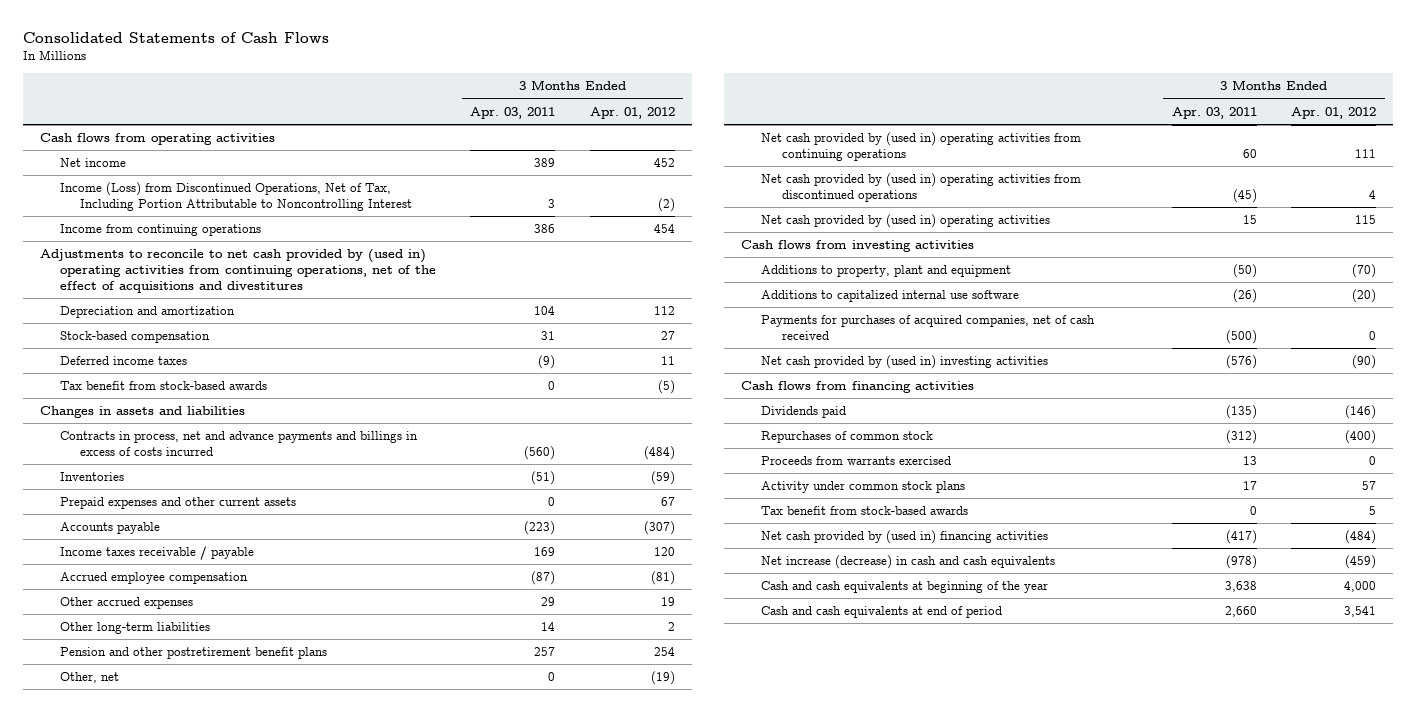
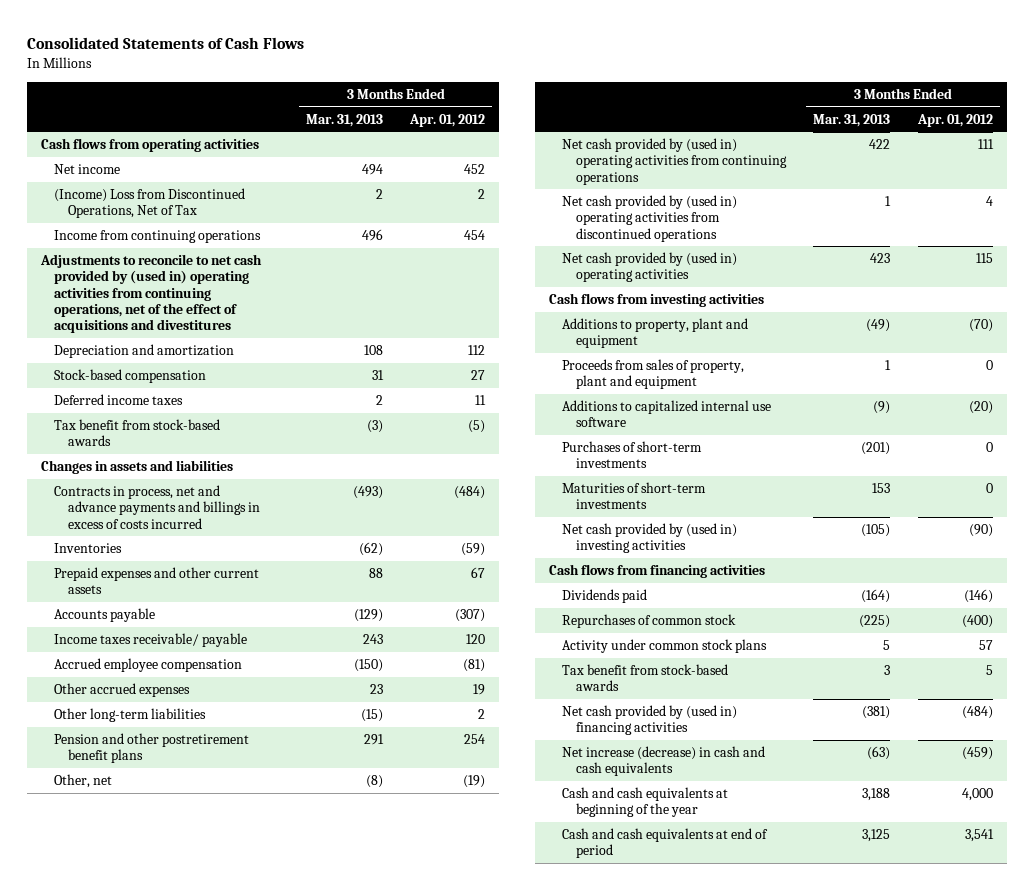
- | 3 Months Ended Apr. 03, 2011 | 3 Months Ended Apr. 01, 2012
+ | 3 Months Ended Mar. 31, 2013 | 3 Months Ended Apr. 01, 2012
- Income (Loss) from Discontinued Operations, Net of Tax, Including Portion Attributable to Noncontrolling Interest | 3 | (2)
+ (Income) Loss from Discontinued Operations, Net of Tax | 2 | 2
- Income taxes receivable / payable | 169 | 120
+ Income taxes receivable/ payable | 243 | 120
+ Proceeds from sales of property, plant and equipment | 1 | 0
- Payments for purchases of acquired companies, net of cash received | (500) | 0
+ Purchases of short-term investments | (201) | 0
+ Maturities of short-term investments | 153 | 0
- Proceeds from warrants exercised | 13 | 0

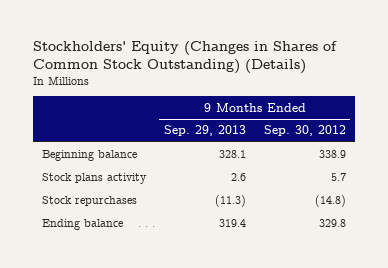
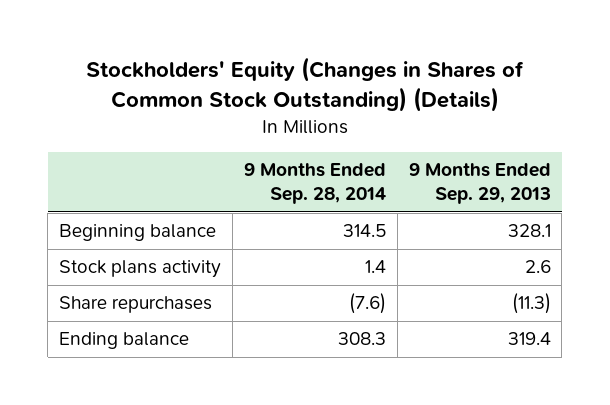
- | 9 Months Ended Sep. 29, 2013 | 9 Months Ended Sep. 30, 2012
+ | 9 Months Ended Sep. 28, 2014 | 9 Months Ended Sep. 29, 2013
- Stock repurchases | (11.3) | (14.8)
+ Share repurchases | (7.6) | (11.3)

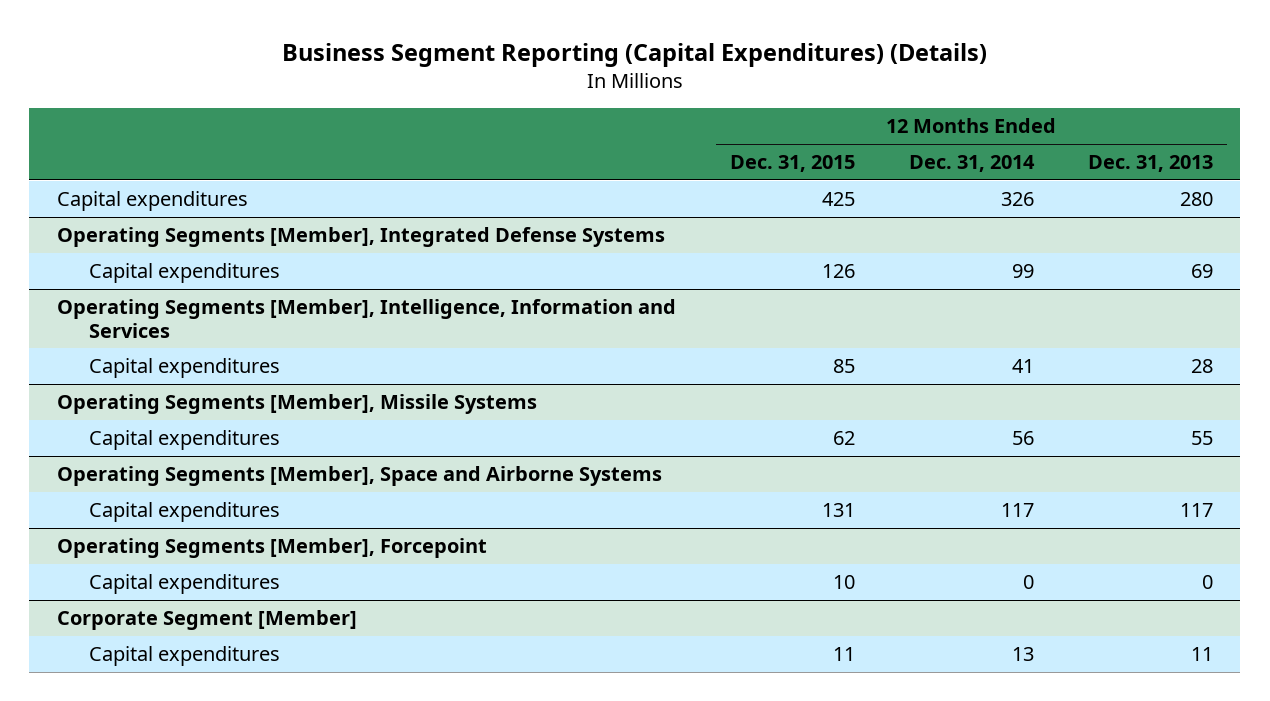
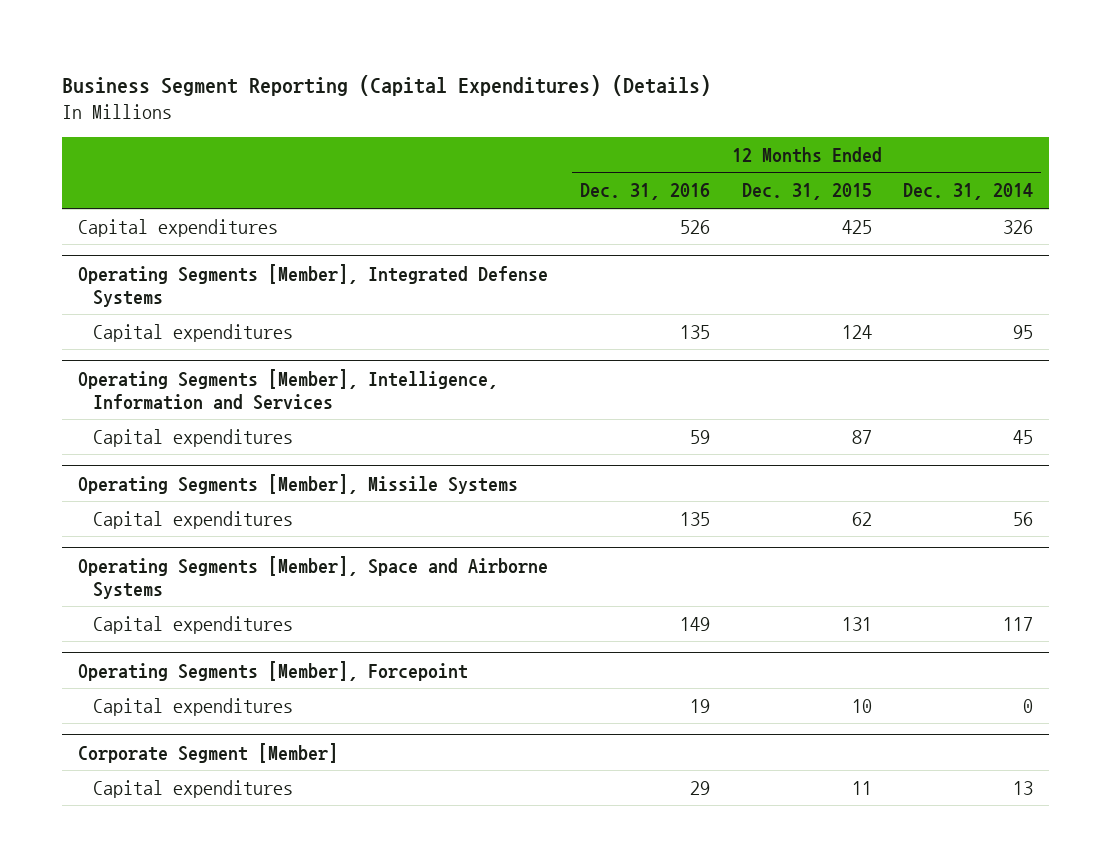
- | 12 Months Ended Dec. 31, 2015 | 12 Months Ended Dec. 31, 2014 | 12 Months Ended Dec. 31, 2013
+ | 12 Months Ended Dec. 31, 2016 | 12 Months Ended Dec. 31, 2015 | 12 Months Ended Dec. 31, 2014
@ Operating Segments [Member], Integrated Defense Systems
- Capital expenditures | 126 | 99 | 69
+ Capital expenditures | 135 | 124 | 95
@ Operating Segments [Member], Intelligence, Information and Services
- Capital expenditures | 85 | 41 | 28
+ Capital expenditures | 59 | 87 | 45

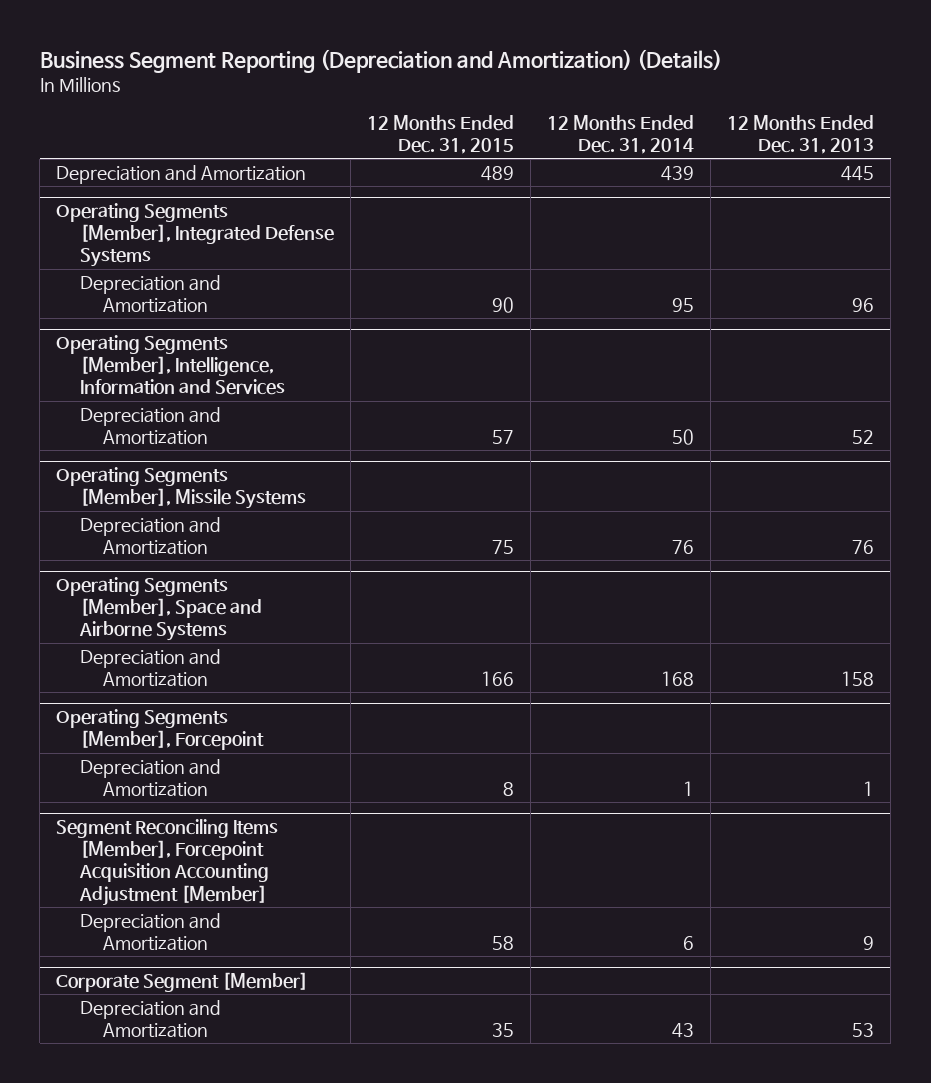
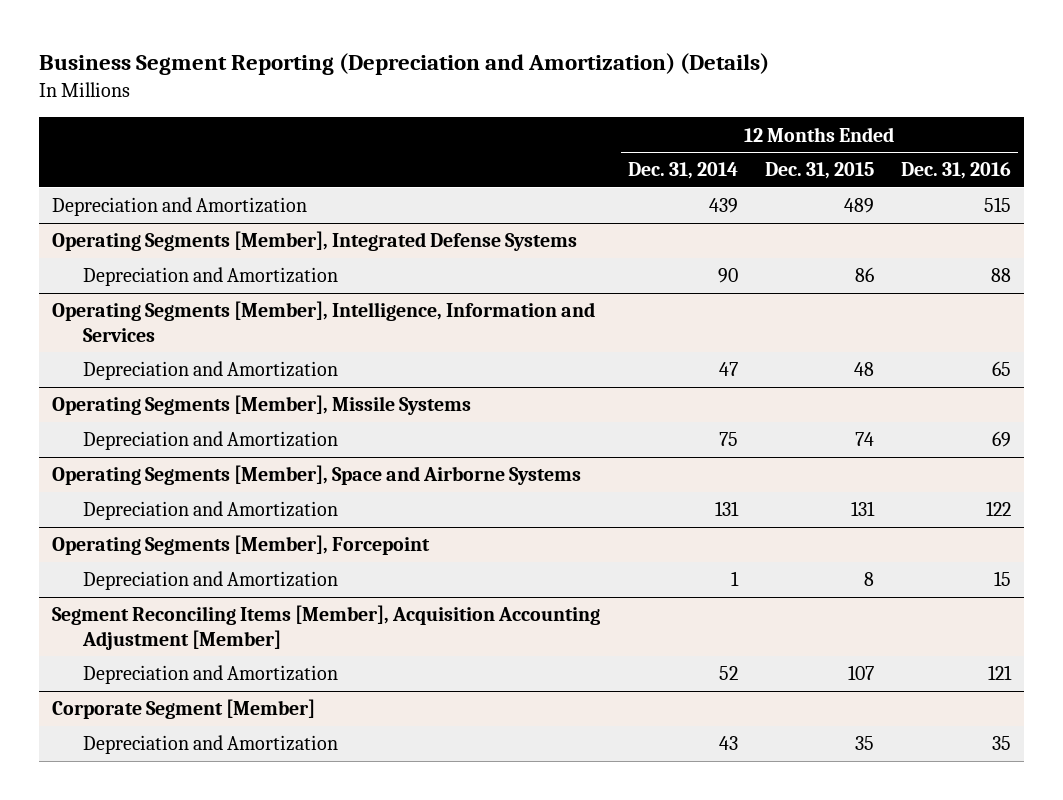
- | 12 Months Ended Dec. 31, 2015 | 12 Months Ended Dec. 31, 2014 | 12 Months Ended Dec. 31, 2013
+ | 12 Months Ended Dec. 31, 2014 | 12 Months Ended Dec. 31, 2015 | 12 Months Ended Dec. 31, 2016
@ Operating Segments [Member], Integrated Defense Systems
- Depreciation and Amortization | 90 | 95 | 96
+ Depreciation and Amortization | 90 | 86 | 88
@ Operating Segments [Member], Intelligence, Information and Services
- Depreciation and Amortization | 57 | 50 | 52
+ Depreciation and Amortization | 47 | 48 | 65
@ Operating Segments [Member], Missile Systems
- Depreciation and Amortization | 75 | 76 | 76
+ Depreciation and Amortization | 75 | 74 | 69
@ Operating Segments [Member], Space and Airborne Systems
- Depreciation and Amortization | 166 | 168 | 158
+ Depreciation and Amortization | 131 | 131 | 122
- Segment Reconciling Items [Member], Forcepoint Acquisition Accounting Adjustment [Member]
- Depreciation and Amortization | 58 | 6 | 9
+ Segment Reconciling Items [Member], Acquisition Accounting Adjustment [Member]
+ Depreciation and Amortization | 52 | 107 | 121

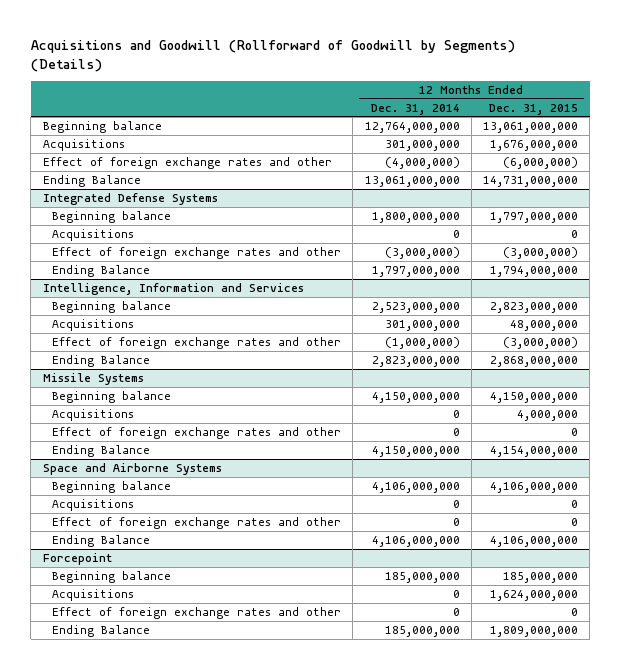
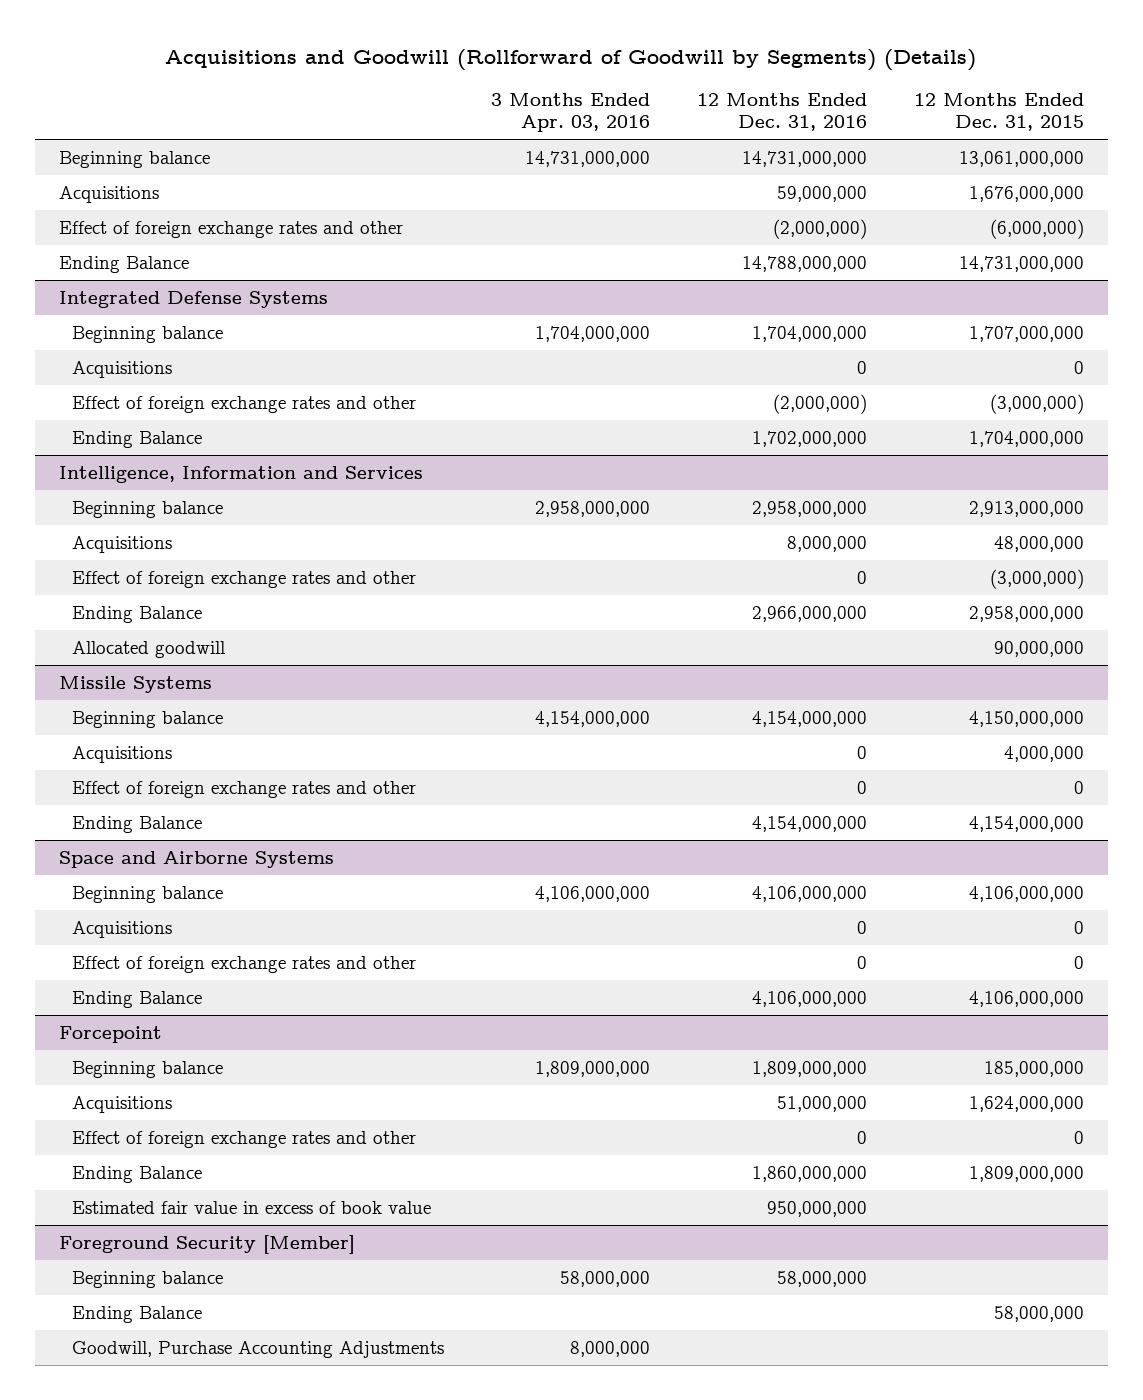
- | 12 Months Ended Dec. 31, 2014 | 12 Months Ended Dec. 31, 2015
+ | 3 Months Ended Apr. 03, 2016 | 12 Months Ended Dec. 31, 2016 | 12 Months Ended Dec. 31, 2015
@ Integrated Defense Systems
- Beginning balance | 1,800,000,000 | 1,797,000,000
+ Beginning balance | 1,704,000,000 | 1,704,000,000 | 1,707,000,000
- Ending Balance | 1,797,000,000 | 1,794,000,000
+ Ending Balance | | 1,702,000,000 | 1,704,000,000
@ Intelligence, Information and Services
- Beginning balance | 2,523,000,000 | 2,823,000,000
+ Beginning balance | 2,958,000,000 | 2,958,000,000 | 2,913,000,000
- Ending Balance | 2,823,000,000 | 2,868,000,000
+ Ending Balance | | 2,966,000,000 | 2,958,000,000
+ Allocated goodwill | | | 90,000,000
@ Forcepoint
+ Estimated fair value in excess of book value | | 950,000,000 |
+ Foreground Security [Member]
+ Beginning balance | 58,000,000 | 58,000,000 |
+ Ending Balance | | | 58,000,000
+ Goodwill, Purchase Accounting Adjustments | 8,000,000 | |

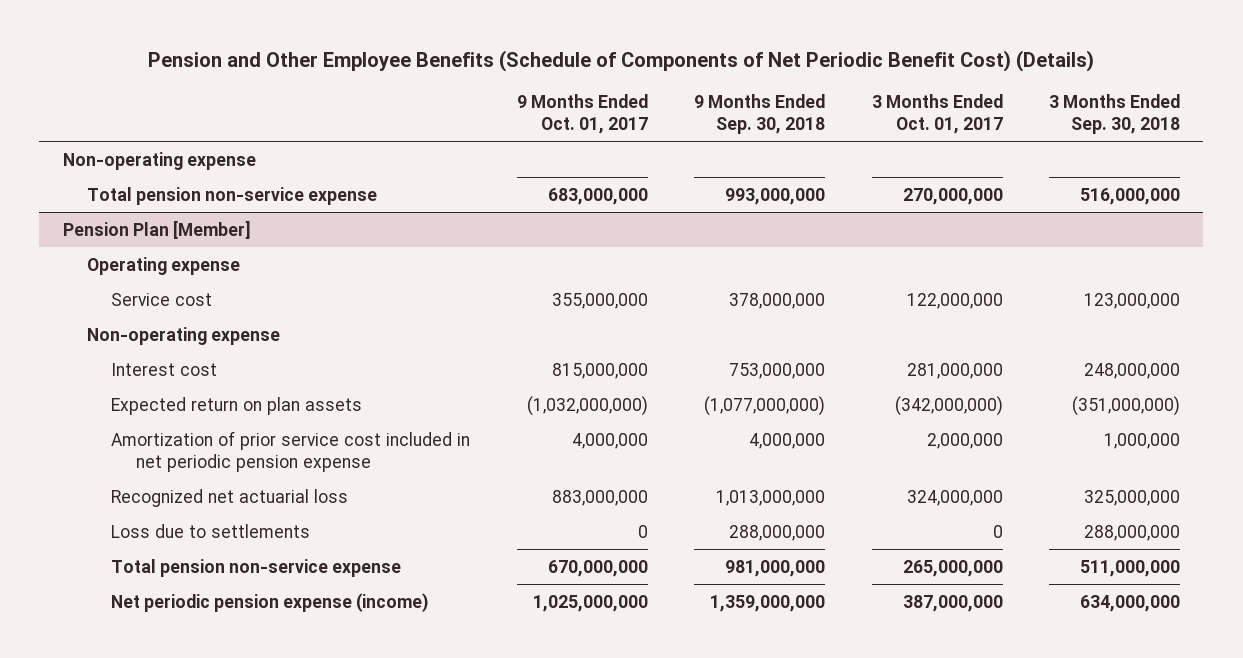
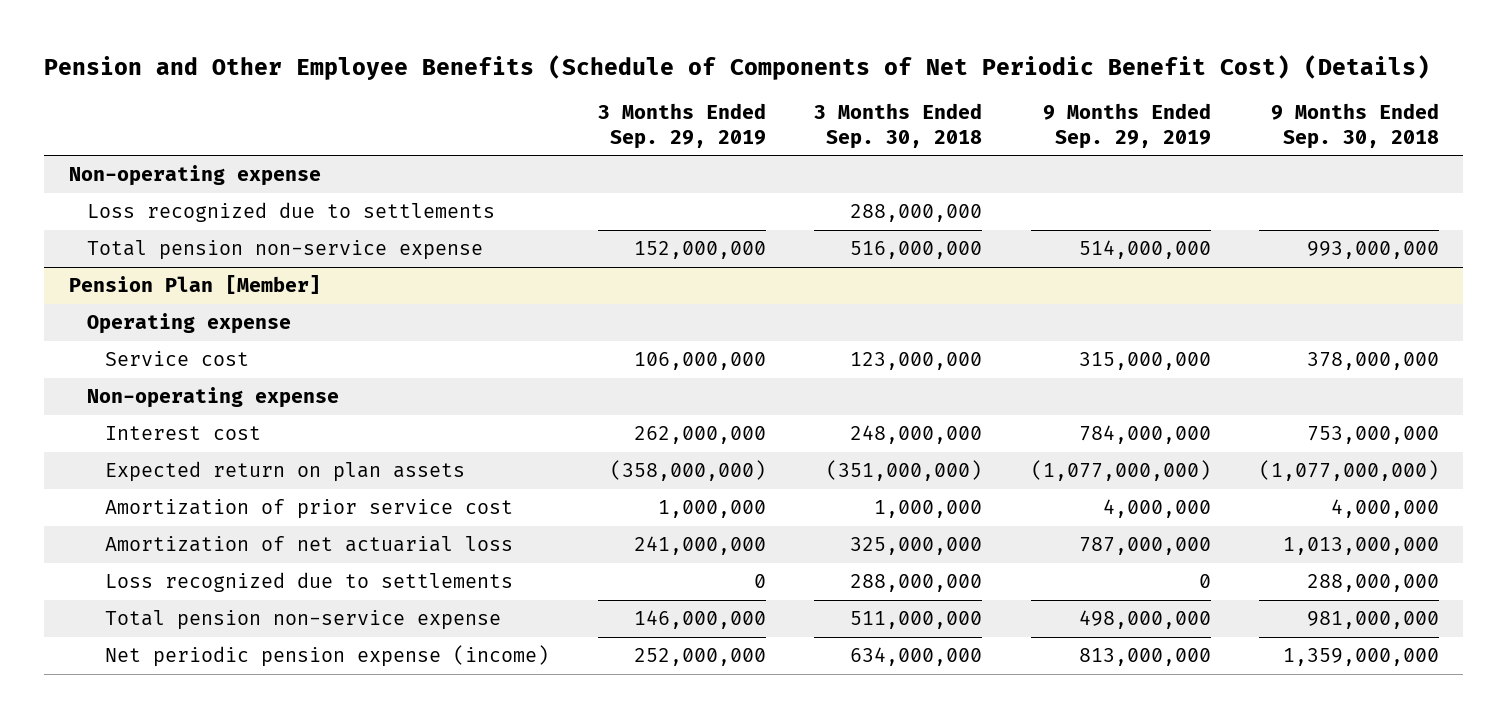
- | 9 Months Ended Oct. 01, 2017 | 9 Months Ended Sep. 30, 2018 | 3 Months Ended Oct. 01, 2017 | 3 Months Ended Sep. 30, 2018
+ | 3 Months Ended Sep. 29, 2019 | 3 Months Ended Sep. 30, 2018 | 9 Months Ended Sep. 29, 2019 | 9 Months Ended Sep. 30, 2018
+ Loss recognized due to settlements | | 288,000,000 | |
@ Pension Plan [Member]
- Amortization of prior service cost included in net periodic pension expense | 4,000,000 | 4,000,000 | 2,000,000 | 1,000,000
- Recognized net actuarial loss | 883,000,000 | 1,013,000,000 | 324,000,000 | 325,000,000
- Loss due to settlements | 0 | 288,000,000 | 0 | 288,000,000
+ Amortization of prior service cost | 1,000,000 | 1,000,000 | 4,000,000 | 4,000,000
+ Amortization of net actuarial loss | 241,000,000 | 325,000,000 | 787,000,000 | 1,013,000,000
+ Loss recognized due to settlements | 0 | 288,000,000 | 0 | 288,000,000

